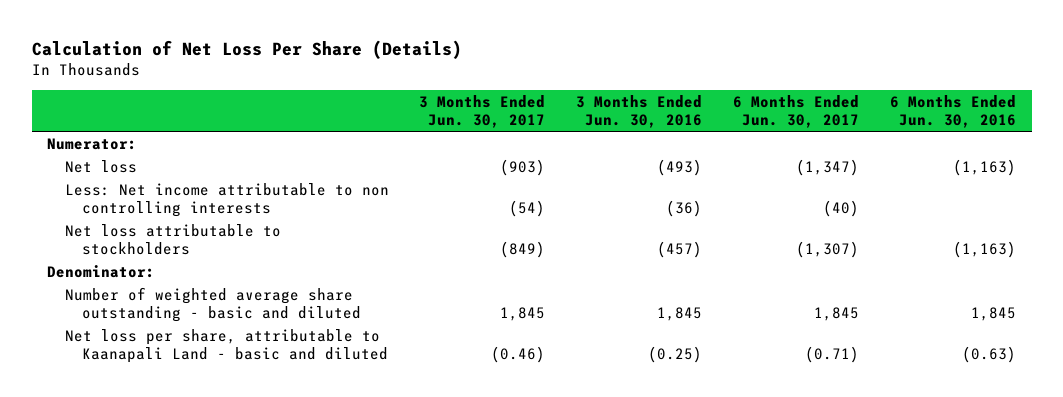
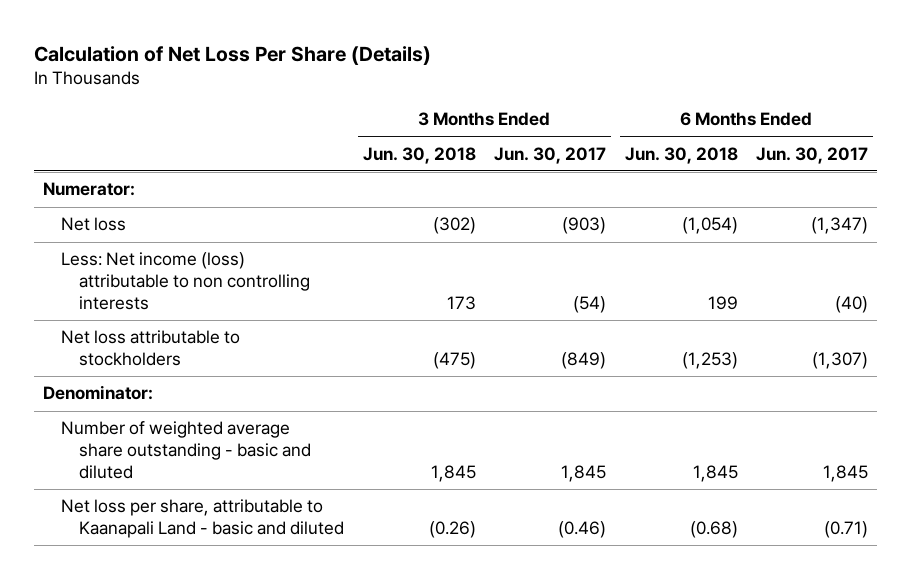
- | 3 Months Ended Jun. 30, 2017 | 3 Months Ended Jun. 30, 2016 | 6 Months Ended Jun. 30, 2017 | 6 Months Ended Jun. 30, 2016
+ | 3 Months Ended Jun. 30, 2018 | 3 Months Ended Jun. 30, 2017 | 6 Months Ended Jun. 30, 2018 | 6 Months Ended Jun. 30, 2017
- Less: Net income attributable to non controlling interests | (54) | (36) | (40) |
+ Less: Net income (loss) attributable to non controlling interests | 173 | (54) | 199 | (40)

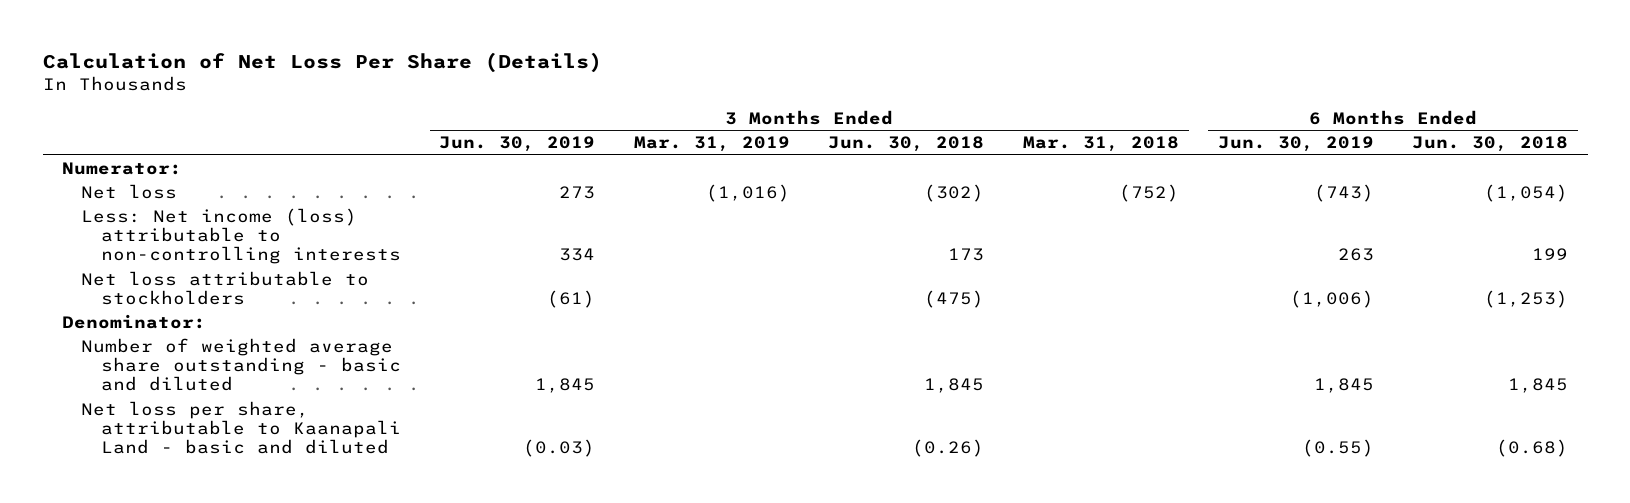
- | 3 Months Ended Jun. 30, 2018 | 3 Months Ended Jun. 30, 2017 | 6 Months Ended Jun. 30, 2018 | 6 Months Ended Jun. 30, 2017
+ | 3 Months Ended Jun. 30, 2019 | 3 Months Ended Mar. 31, 2019 | 3 Months Ended Jun. 30, 2018 | 3 Months Ended Mar. 31, 2018 | 6 Months Ended Jun. 30, 2019 | 6 Months Ended Jun. 30, 2018
- Less: Net income (loss) attributable to non controlling interests | 173 | (54) | 199 | (40)
+ Less: Net income (loss) attributable to non-controlling interests | 334 | | 173 | | 263 | 199

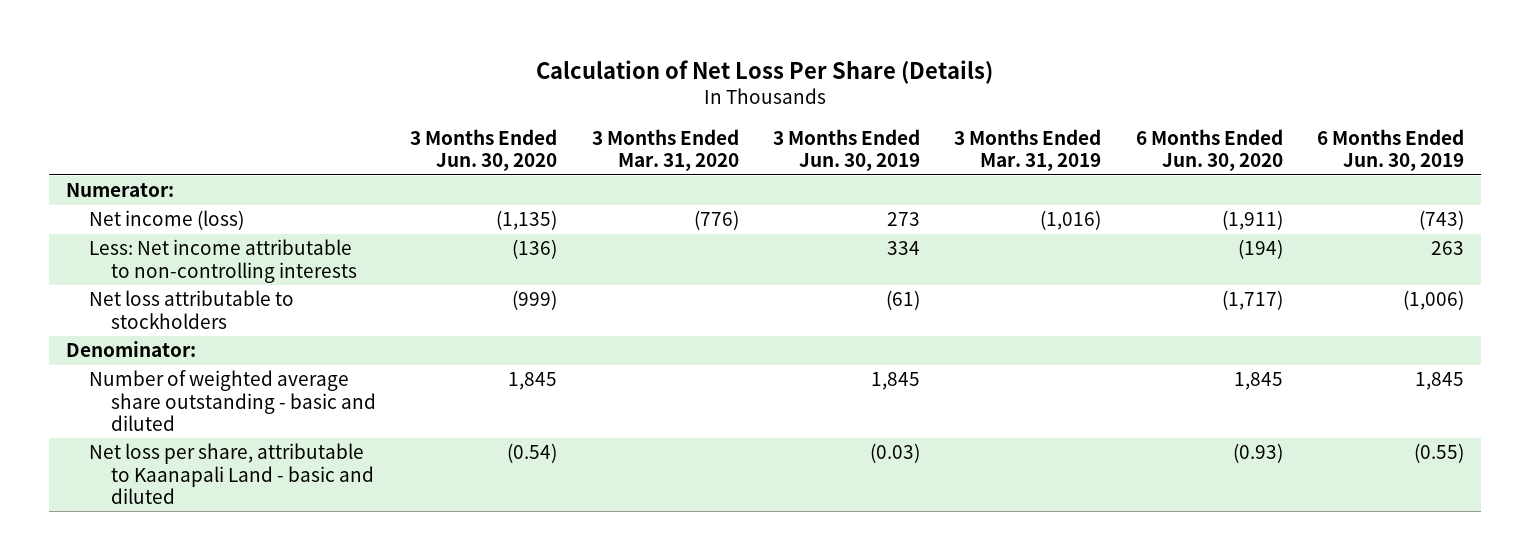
- | 3 Months Ended Jun. 30, 2019 | 3 Months Ended Mar. 31, 2019 | 3 Months Ended Jun. 30, 2018 | 3 Months Ended Mar. 31, 2018 | 6 Months Ended Jun. 30, 2019 | 6 Months Ended Jun. 30, 2018
+ | 3 Months Ended Jun. 30, 2020 | 3 Months Ended Mar. 31, 2020 | 3 Months Ended Jun. 30, 2019 | 3 Months Ended Mar. 31, 2019 | 6 Months Ended Jun. 30, 2020 | 6 Months Ended Jun. 30, 2019
- Net loss | 273 | (1,016) | (302) | (752) | (743) | (1,054)
- Less: Net income (loss) attributable to non-controlling interests | 334 | | 173 | | 263 | 199
+ Net income (loss) | (1,135) | (776) | 273 | (1,016) | (1,911) | (743)
+ Less: Net income attributable to non-controlling interests | (136) | | 334 | | (194) | 263

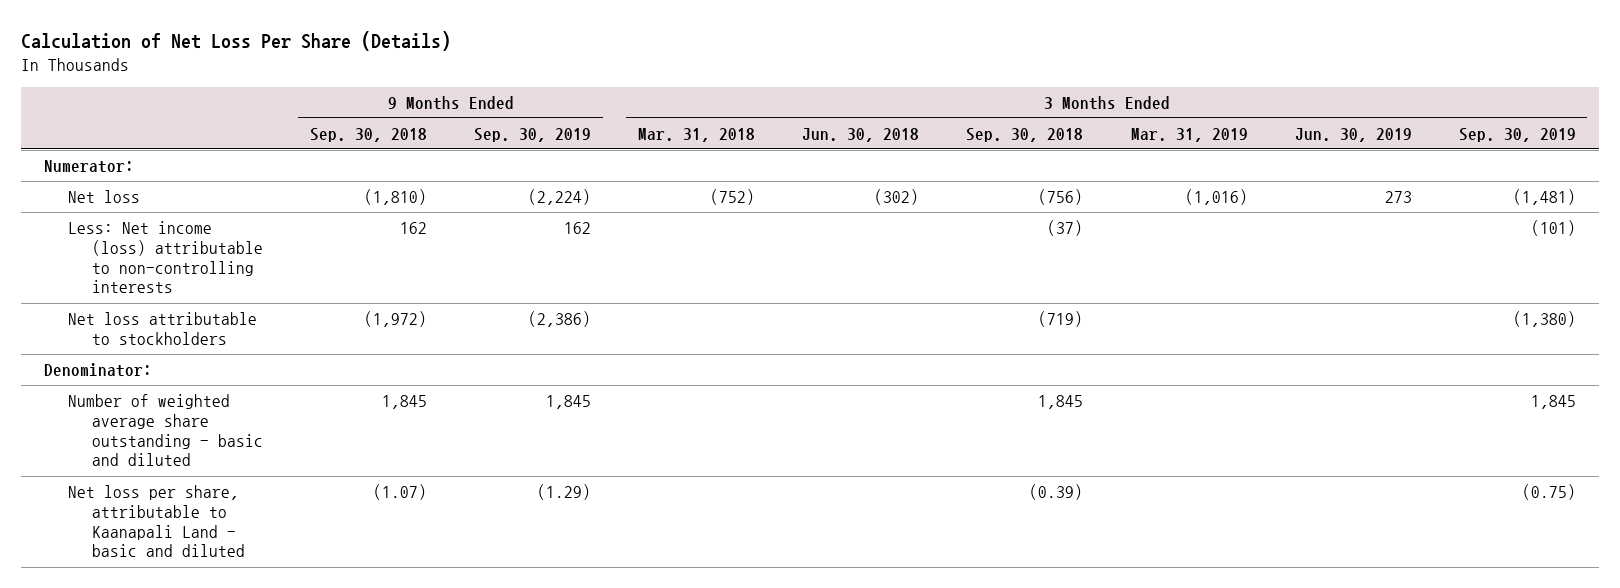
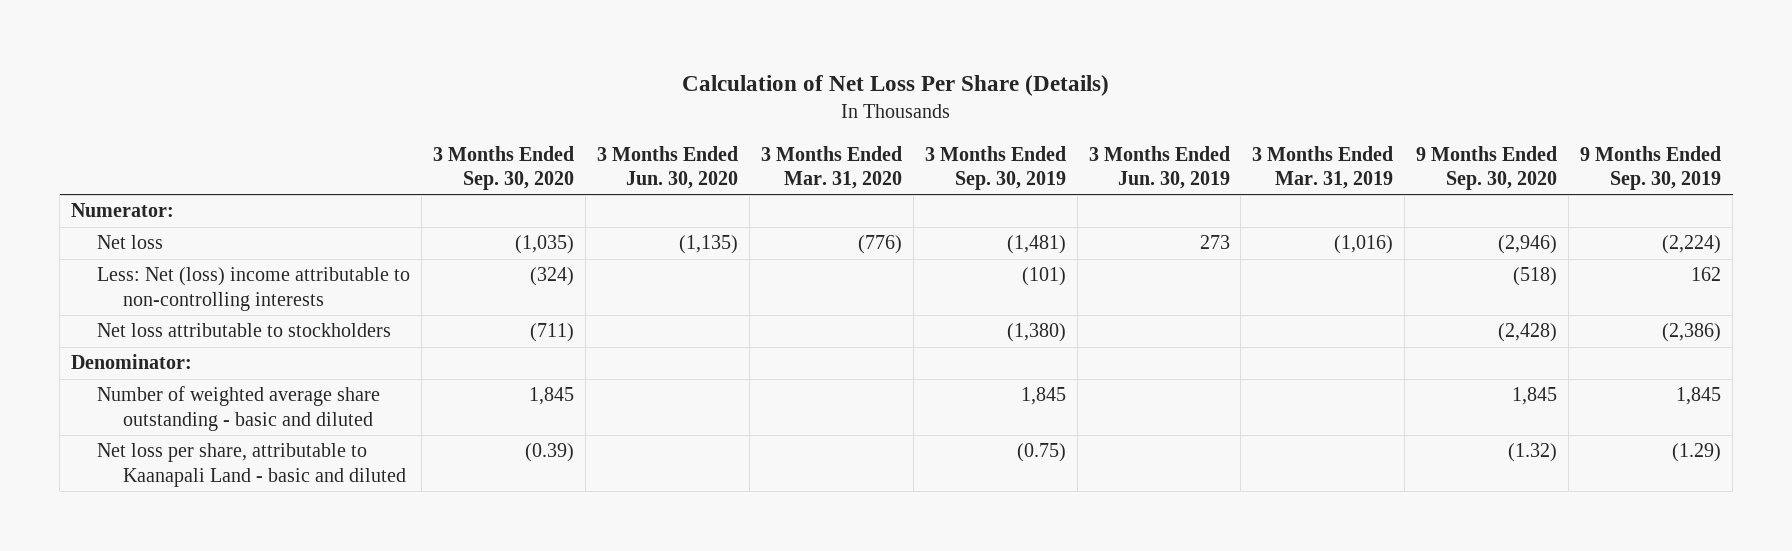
- | 9 Months Ended Sep. 30, 2018 | 9 Months Ended Sep. 30, 2019 | 3 Months Ended Mar. 31, 2018 | 3 Months Ended Jun. 30, 2018 | 3 Months Ended Sep. 30, 2018 | 3 Months Ended Mar. 31, 2019 | 3 Months Ended Jun. 30, 2019 | 3 Months Ended Sep. 30, 2019
+ | 3 Months Ended Sep. 30, 2020 | 3 Months Ended Jun. 30, 2020 | 3 Months Ended Mar. 31, 2020 | 3 Months Ended Sep. 30, 2019 | 3 Months Ended Jun. 30, 2019 | 3 Months Ended Mar. 31, 2019 | 9 Months Ended Sep. 30, 2020 | 9 Months Ended Sep. 30, 2019
- Less: Net income (loss) attributable to non-controlling interests | 162 | 162 | | | (37) | | | (101)
+ Less: Net (loss) income attributable to non-controlling interests | (324) | | | (101) | | | (518) | 162

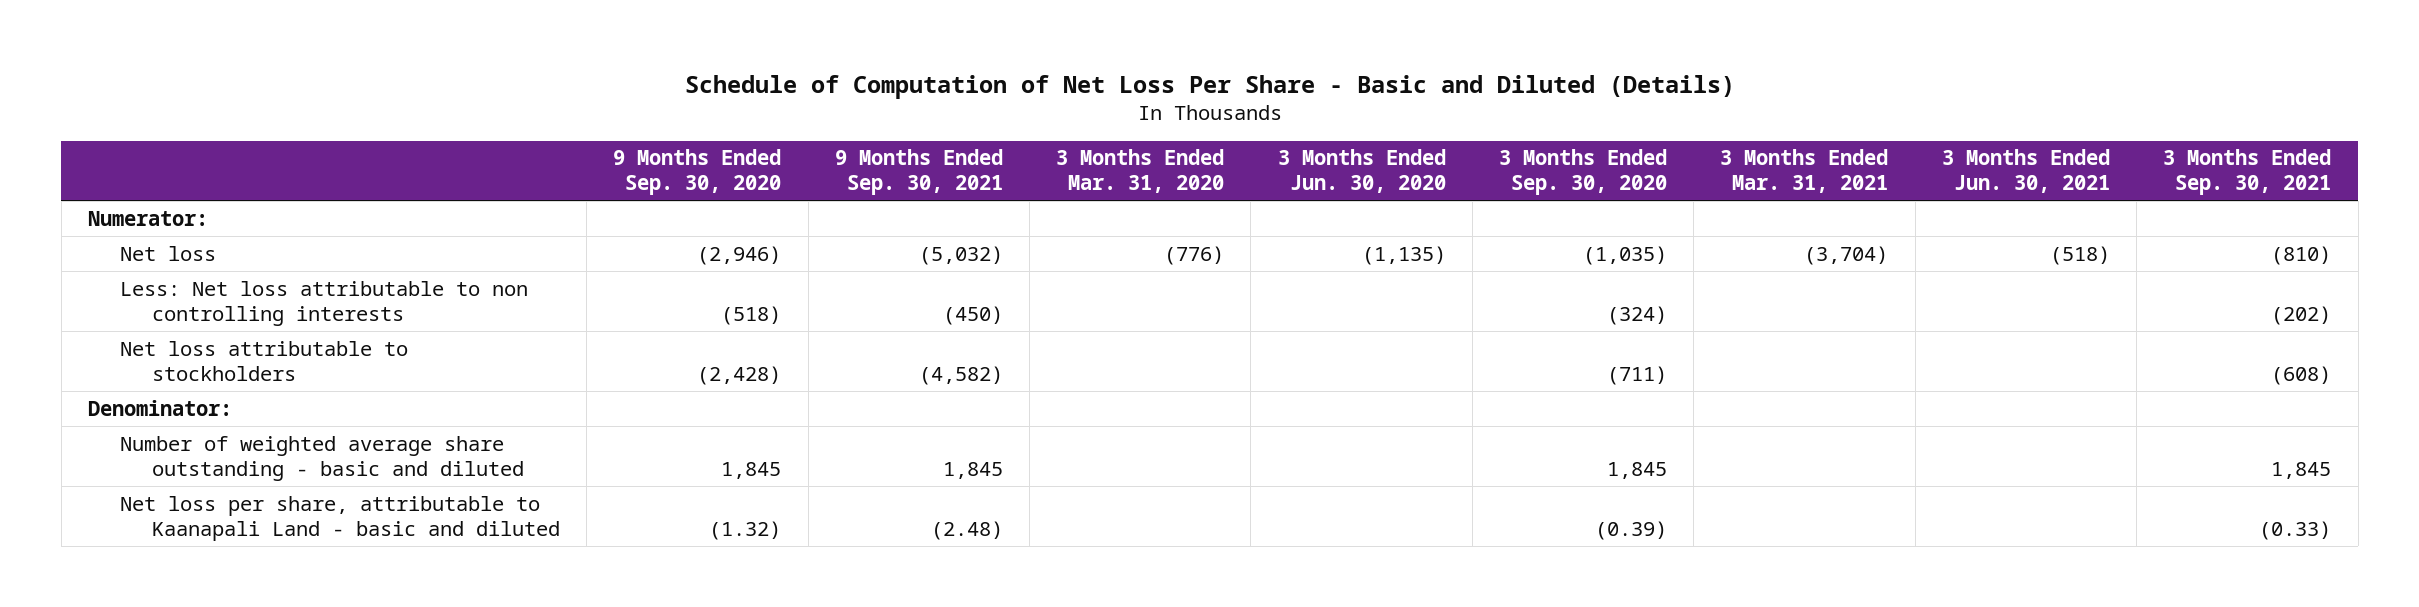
- Calculation of Net Loss Per Share (Details)
+ Schedule of Computation of Net Loss Per Share - Basic and Diluted (Details)
- | 3 Months Ended Sep. 30, 2020 | 3 Months Ended Jun. 30, 2020 | 3 Months Ended Mar. 31, 2020 | 3 Months Ended Sep. 30, 2019 | 3 Months Ended Jun. 30, 2019 | 3 Months Ended Mar. 31, 2019 | 9 Months Ended Sep. 30, 2020 | 9 Months Ended Sep. 30, 2019
+ | 9 Months Ended Sep. 30, 2020 | 9 Months Ended Sep. 30, 2021 | 3 Months Ended Mar. 31, 2020 | 3 Months Ended Jun. 30, 2020 | 3 Months Ended Sep. 30, 2020 | 3 Months Ended Mar. 31, 2021 | 3 Months Ended Jun. 30, 2021 | 3 Months Ended Sep. 30, 2021
- Less: Net (loss) income attributable to non-controlling interests | (324) | | | (101) | | | (518) | 162
+ Less: Net loss attributable to non controlling interests | (518) | (450) | | | (324) | | | (202)

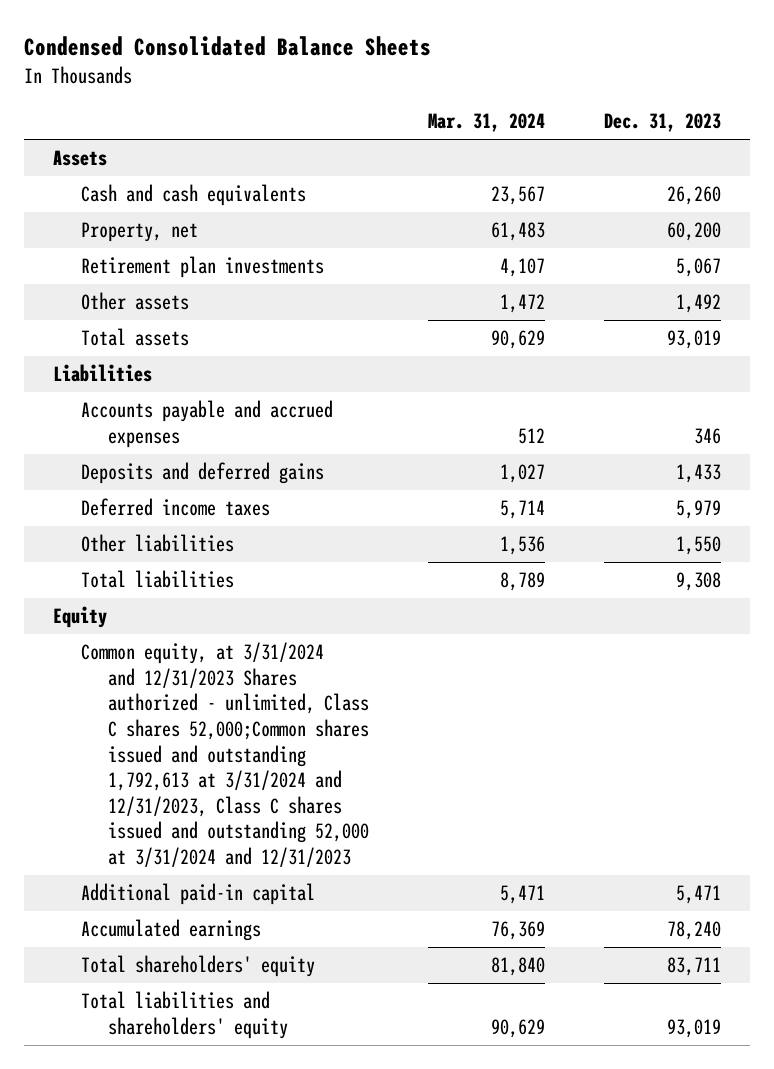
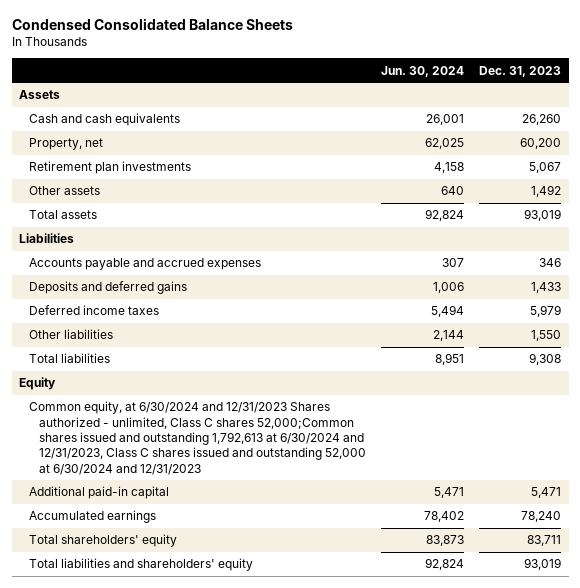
- | Mar. 31, 2024 | Dec. 31, 2023
+ | Jun. 30, 2024 | Dec. 31, 2023
- Common equity, at 3/31/2024 and 12/31/2023 Shares authorized - unlimited, Class C shares 52,000;Common shares issued and outstanding 1,792,613 at 3/31/2024 and 12/31/2023, Class C shares issued and outstanding 52,000 at 3/31/2024 and 12/31/2023
+ Common equity, at 6/30/2024 and 12/31/2023 Shares authorized - unlimited, Class C shares 52,000;Common shares issued and outstanding 1,792,613 at 6/30/2024 and 12/31/2023, Class C shares issued and outstanding 52,000 at 6/30/2024 and 12/31/2023

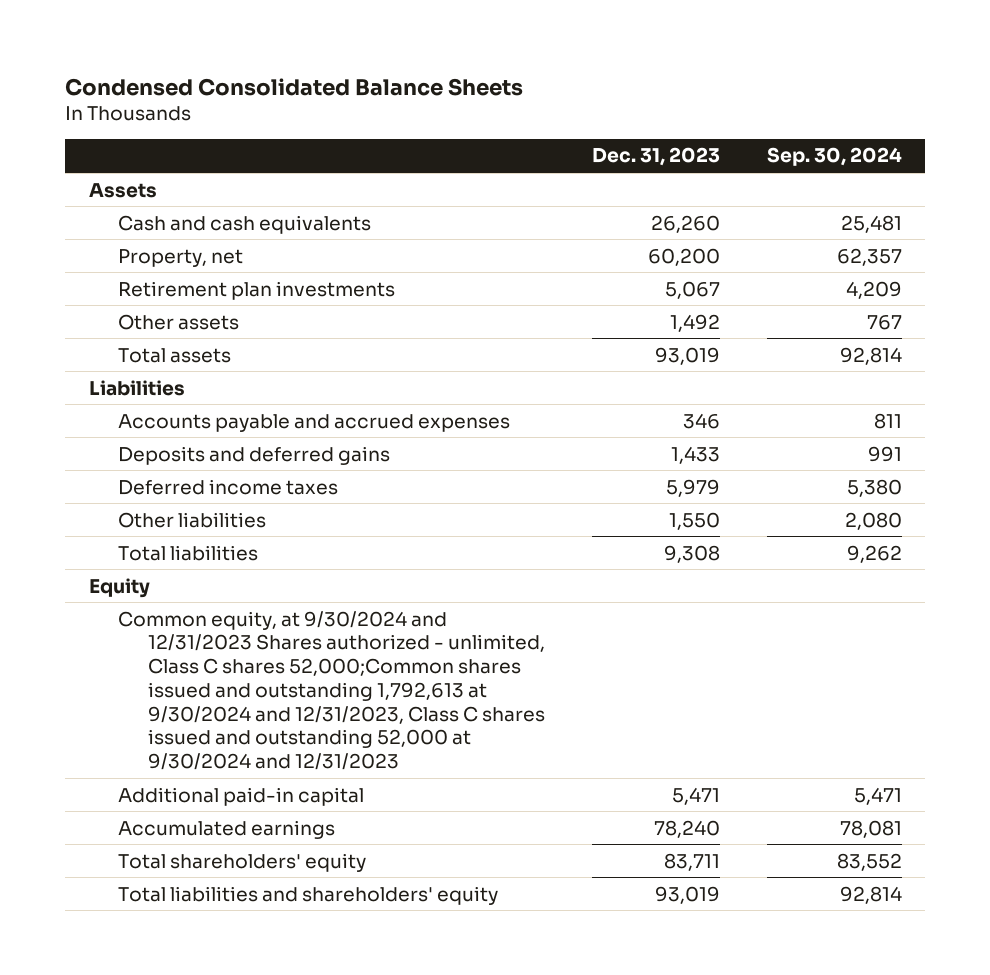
- | Jun. 30, 2024 | Dec. 31, 2023
+ | Dec. 31, 2023 | Sep. 30, 2024
- Common equity, at 6/30/2024 and 12/31/2023 Shares authorized - unlimited, Class C shares 52,000;Common shares issued and outstanding 1,792,613 at 6/30/2024 and 12/31/2023, Class C shares issued and outstanding 52,000 at 6/30/2024 and 12/31/2023
+ Common equity, at 9/30/2024 and 12/31/2023 Shares authorized - unlimited, Class C shares 52,000;Common shares issued and outstanding 1,792,613 at 9/30/2024 and 12/31/2023, Class C shares issued and outstanding 52,000 at 9/30/2024 and 12/31/2023

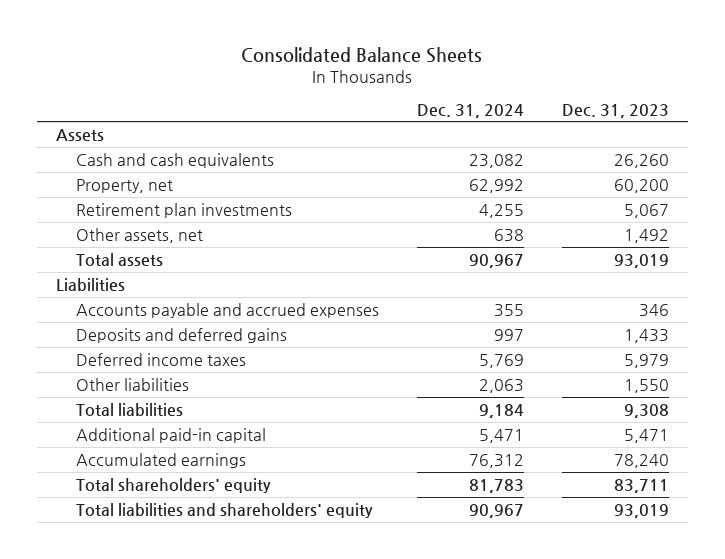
- Condensed Consolidated Balance Sheets
+ Consolidated Balance Sheets
- | Dec. 31, 2023 | Sep. 30, 2024
+ | Dec. 31, 2024 | Dec. 31, 2023
- Other assets | 1,492 | 767
+ Other assets, net | 638 | 1,492
- Equity
- Common equity, at 9/30/2024 and 12/31/2023 Shares authorized - unlimited, Class C shares 52,000;Common shares issued and outstanding 1,792,613 at 9/30/2024 and 12/31/2023, Class C shares issued and outstanding 52,000 at 9/30/2024 and 12/31/2023

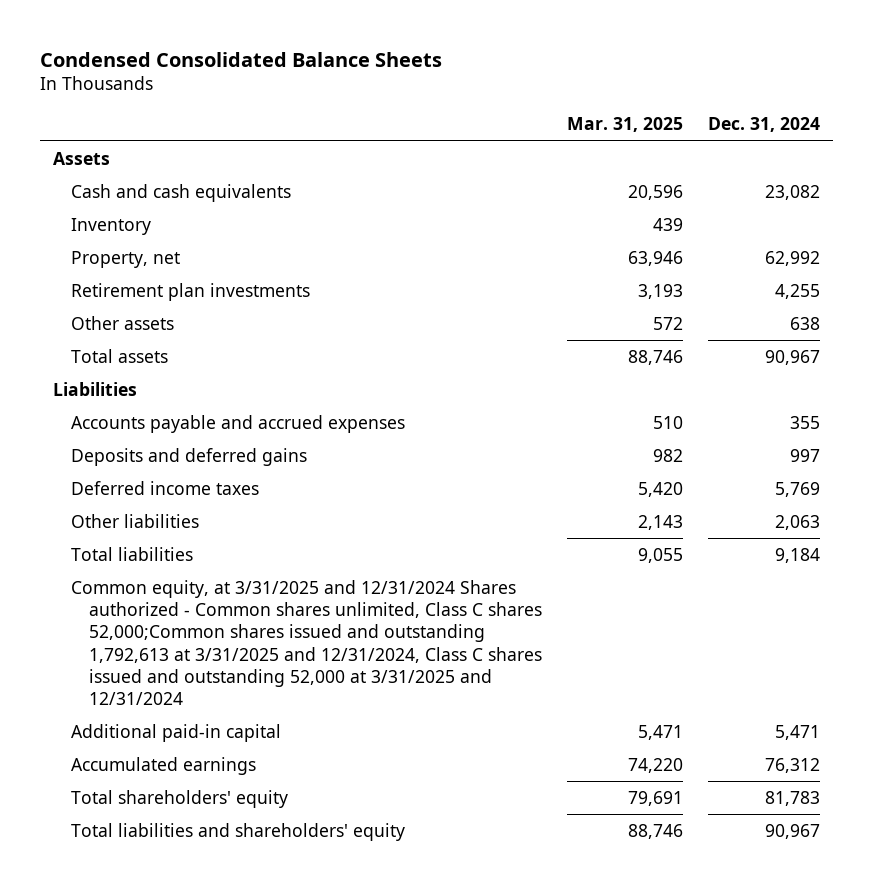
- Consolidated Balance Sheets
+ Condensed Consolidated Balance Sheets
- | Dec. 31, 2024 | Dec. 31, 2023
+ | Mar. 31, 2025 | Dec. 31, 2024
+ Inventory | 439 |
- Other assets, net | 638 | 1,492
+ Other assets | 572 | 638
+ Common equity, at 3/31/2025 and 12/31/2024 Shares authorized - Common shares unlimited, Class C shares 52,000;Common shares issued and outstanding 1,792,613 at 3/31/2025 and 12/31/2024, Class C shares issued and outstanding 52,000 at 3/31/2025 and 12/31/2024

